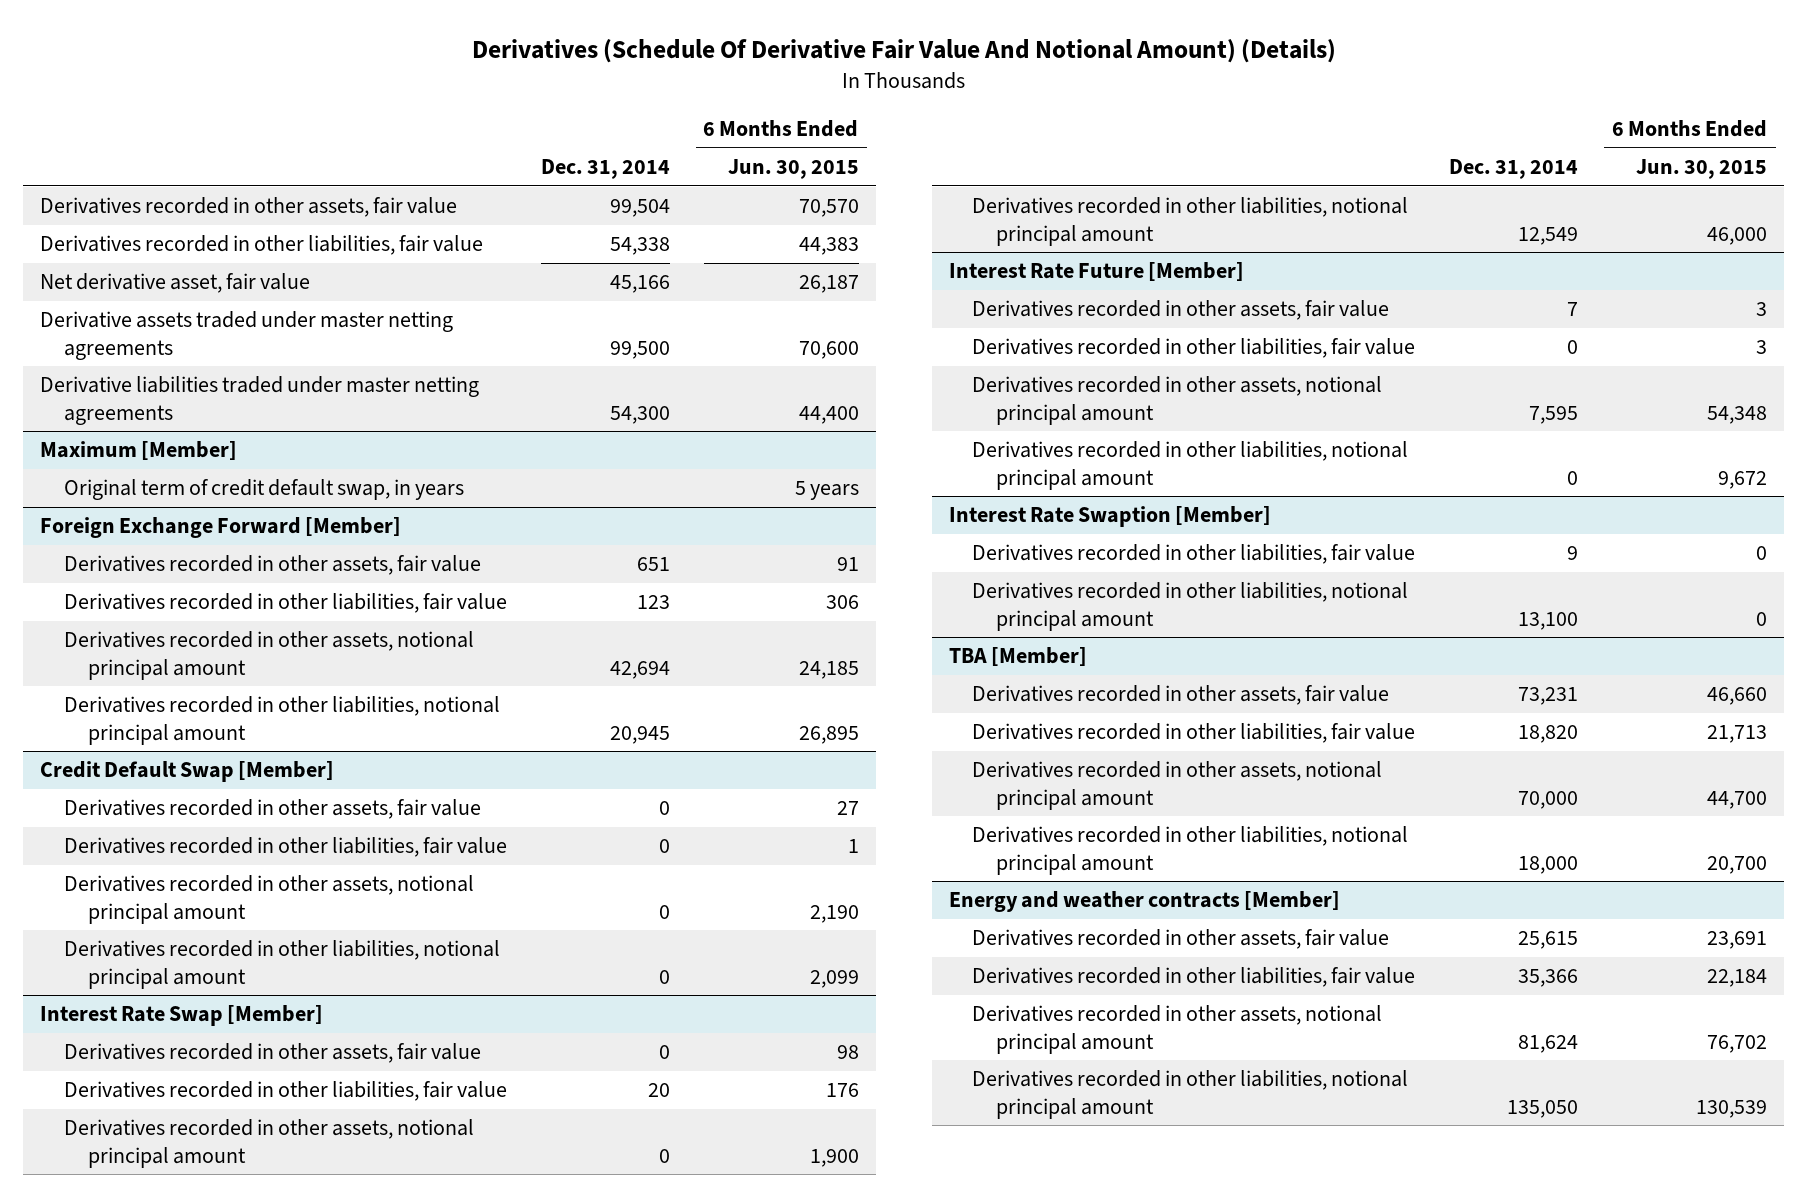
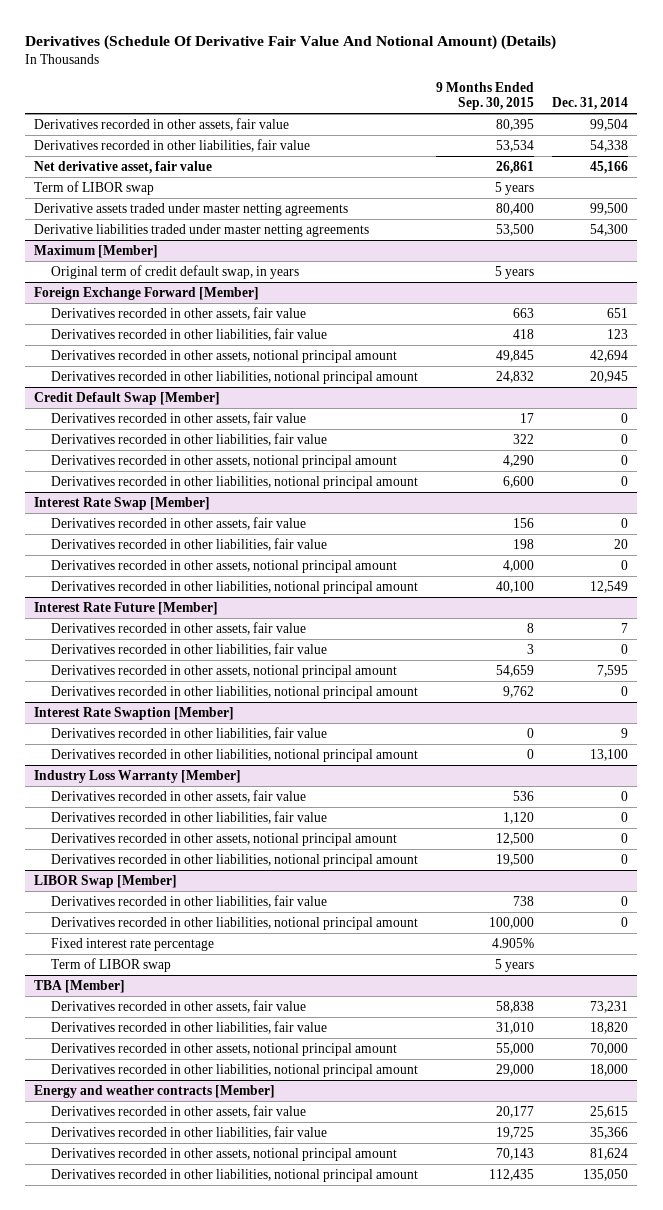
- | Dec. 31, 2014 | 6 Months Ended Jun. 30, 2015
+ | 9 Months Ended Sep. 30, 2015 | Dec. 31, 2014
+ Term of LIBOR swap | 5 years |
+ Industry Loss Warranty [Member]
+ Derivatives recorded in other assets, fair value | 536 | 0
+ Derivatives recorded in other liabilities, fair value | 1,120 | 0
+ Derivatives recorded in other assets, notional principal amount | 12,500 | 0
+ Derivatives recorded in other liabilities, notional principal amount | 19,500 | 0
+ LIBOR Swap [Member]
+ Derivatives recorded in other liabilities, fair value | 738 | 0
+ Derivatives recorded in other liabilities, notional principal amount | 100,000 | 0
+ Fixed interest rate percentage | 4.905% |
+ Term of LIBOR swap | 5 years |

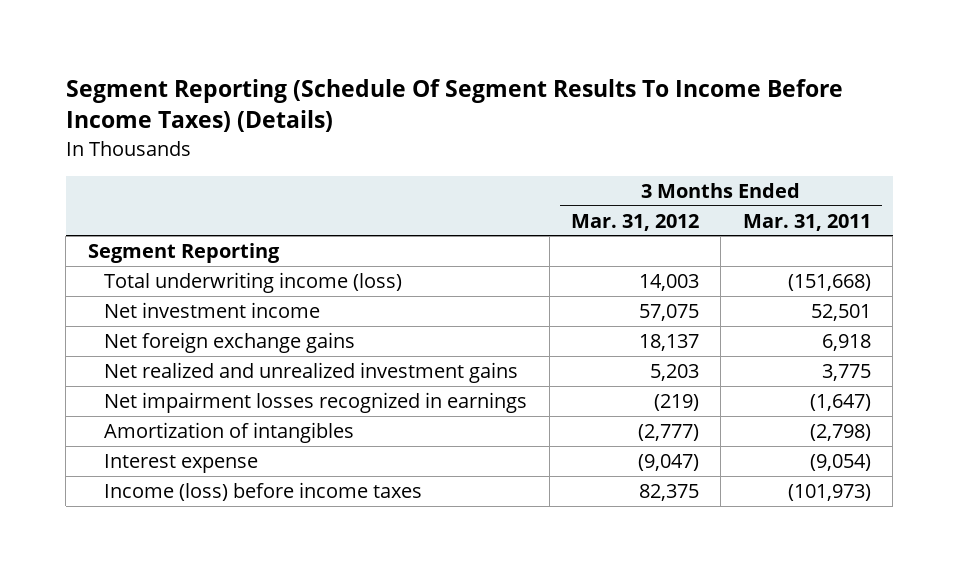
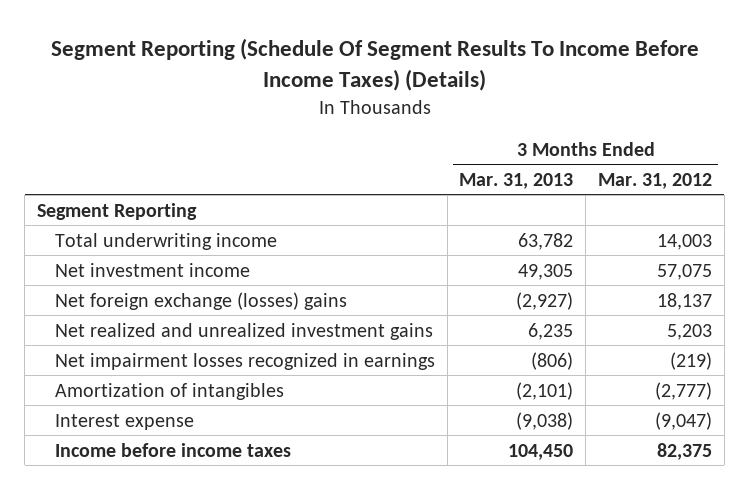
- | 3 Months Ended Mar. 31, 2012 | 3 Months Ended Mar. 31, 2011
+ | 3 Months Ended Mar. 31, 2013 | 3 Months Ended Mar. 31, 2012
- Total underwriting income (loss) | 14,003 | (151,668)
+ Total underwriting income | 63,782 | 14,003
- Net foreign exchange gains | 18,137 | 6,918
+ Net foreign exchange (losses) gains | (2,927) | 18,137
- Income (loss) before income taxes | 82,375 | (101,973)
+ Income before income taxes | 104,450 | 82,375

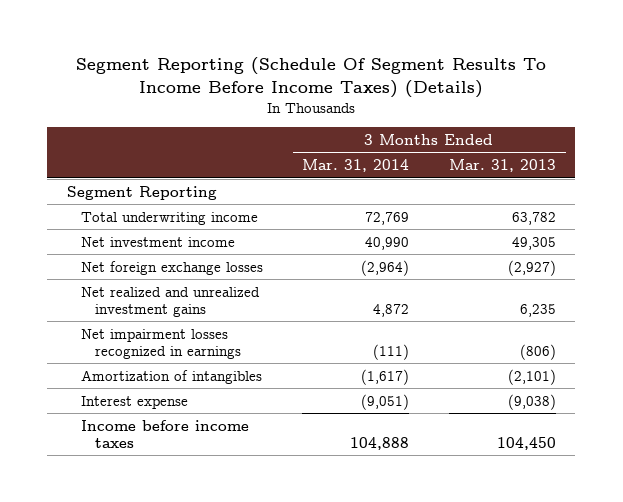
- | 3 Months Ended Mar. 31, 2013 | 3 Months Ended Mar. 31, 2012
+ | 3 Months Ended Mar. 31, 2014 | 3 Months Ended Mar. 31, 2013
- Net foreign exchange (losses) gains | (2,927) | 18,137
+ Net foreign exchange losses | (2,964) | (2,927)

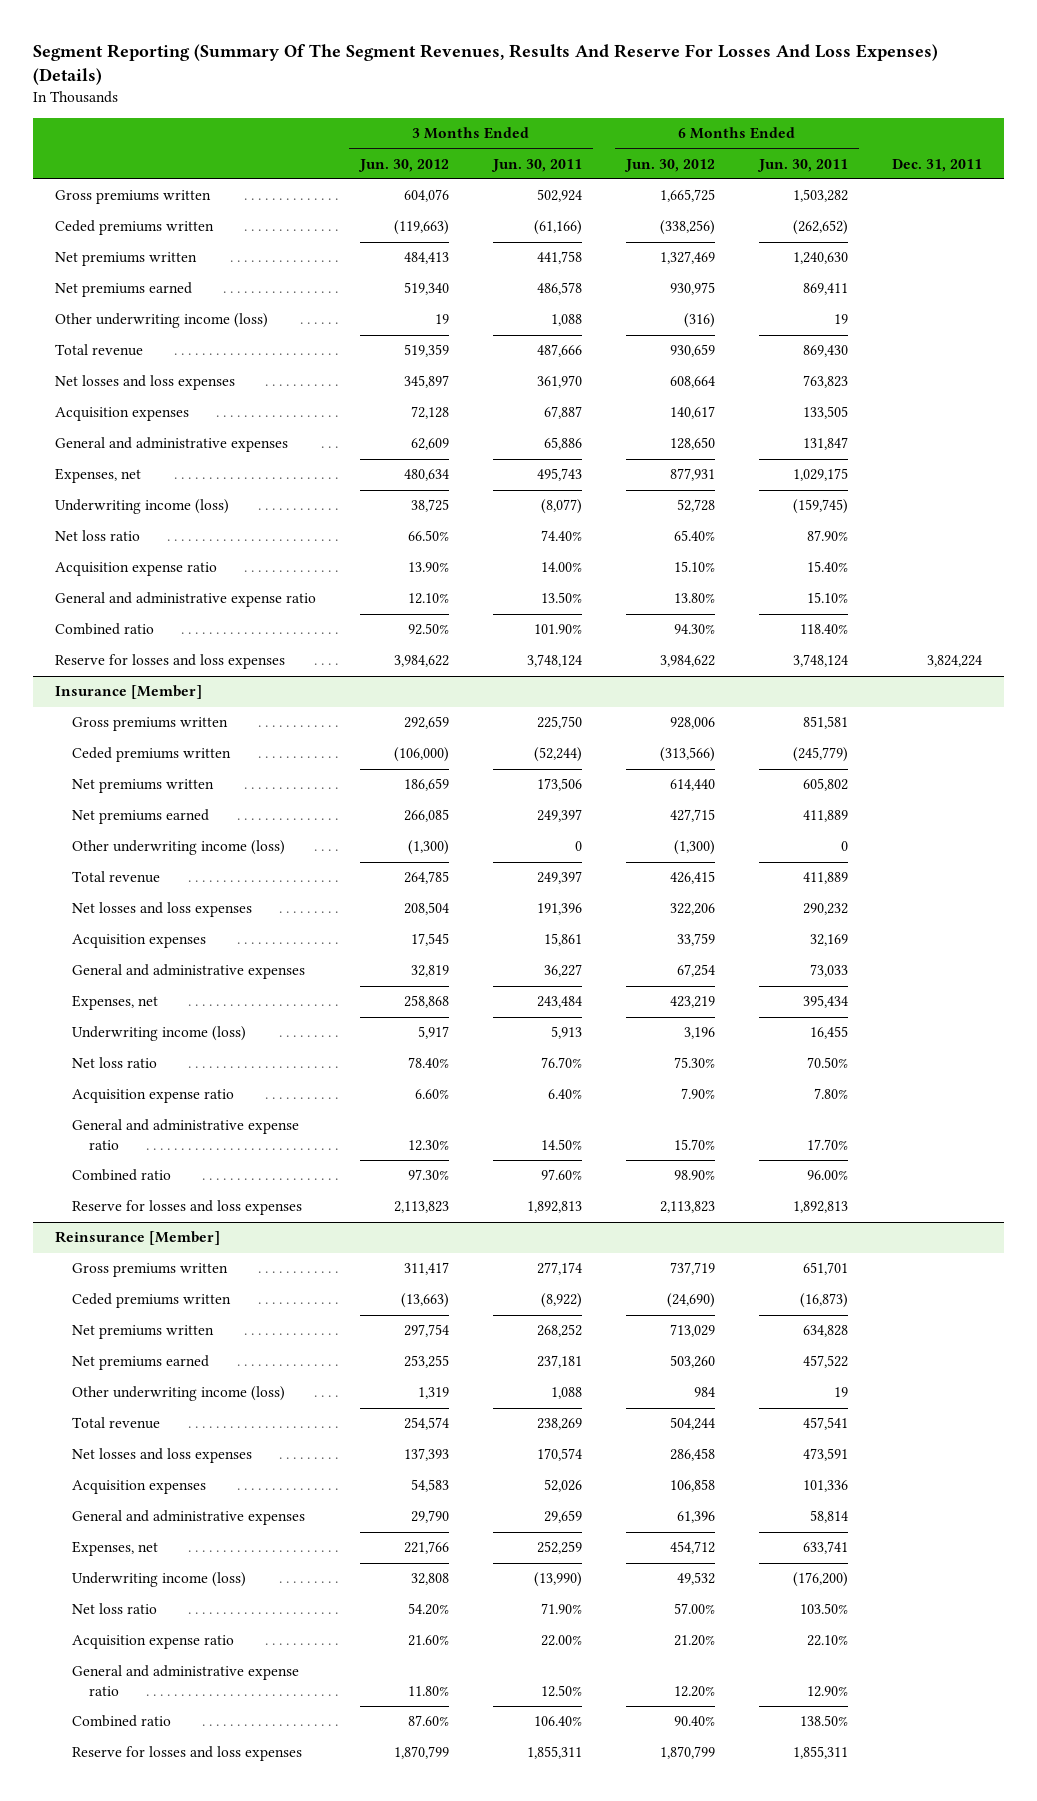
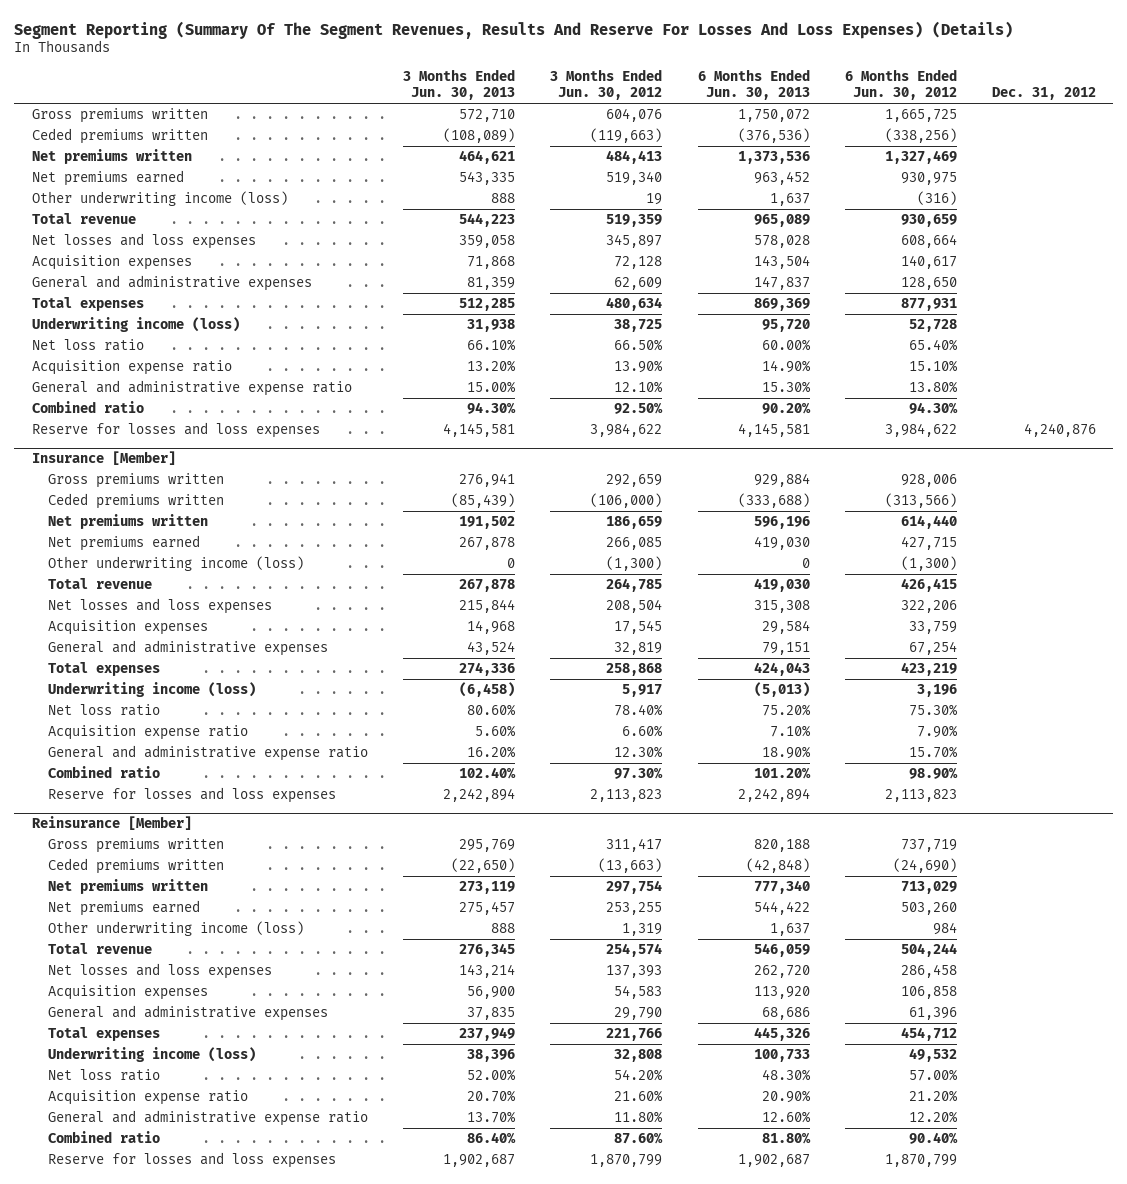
- | 3 Months Ended Jun. 30, 2012 | 3 Months Ended Jun. 30, 2011 | 6 Months Ended Jun. 30, 2012 | 6 Months Ended Jun. 30, 2011 | Dec. 31, 2011
+ | 3 Months Ended Jun. 30, 2013 | 3 Months Ended Jun. 30, 2012 | 6 Months Ended Jun. 30, 2013 | 6 Months Ended Jun. 30, 2012 | Dec. 31, 2012
- Expenses, net | 480,634 | 495,743 | 877,931 | 1,029,175 |
+ Total expenses | 512,285 | 480,634 | 869,369 | 877,931 |
@ Insurance [Member]
- Expenses, net | 258,868 | 243,484 | 423,219 | 395,434 |
+ Total expenses | 274,336 | 258,868 | 424,043 | 423,219 |
@ Reinsurance [Member]
- Expenses, net | 221,766 | 252,259 | 454,712 | 633,741 |
+ Total expenses | 237,949 | 221,766 | 445,326 | 454,712 |

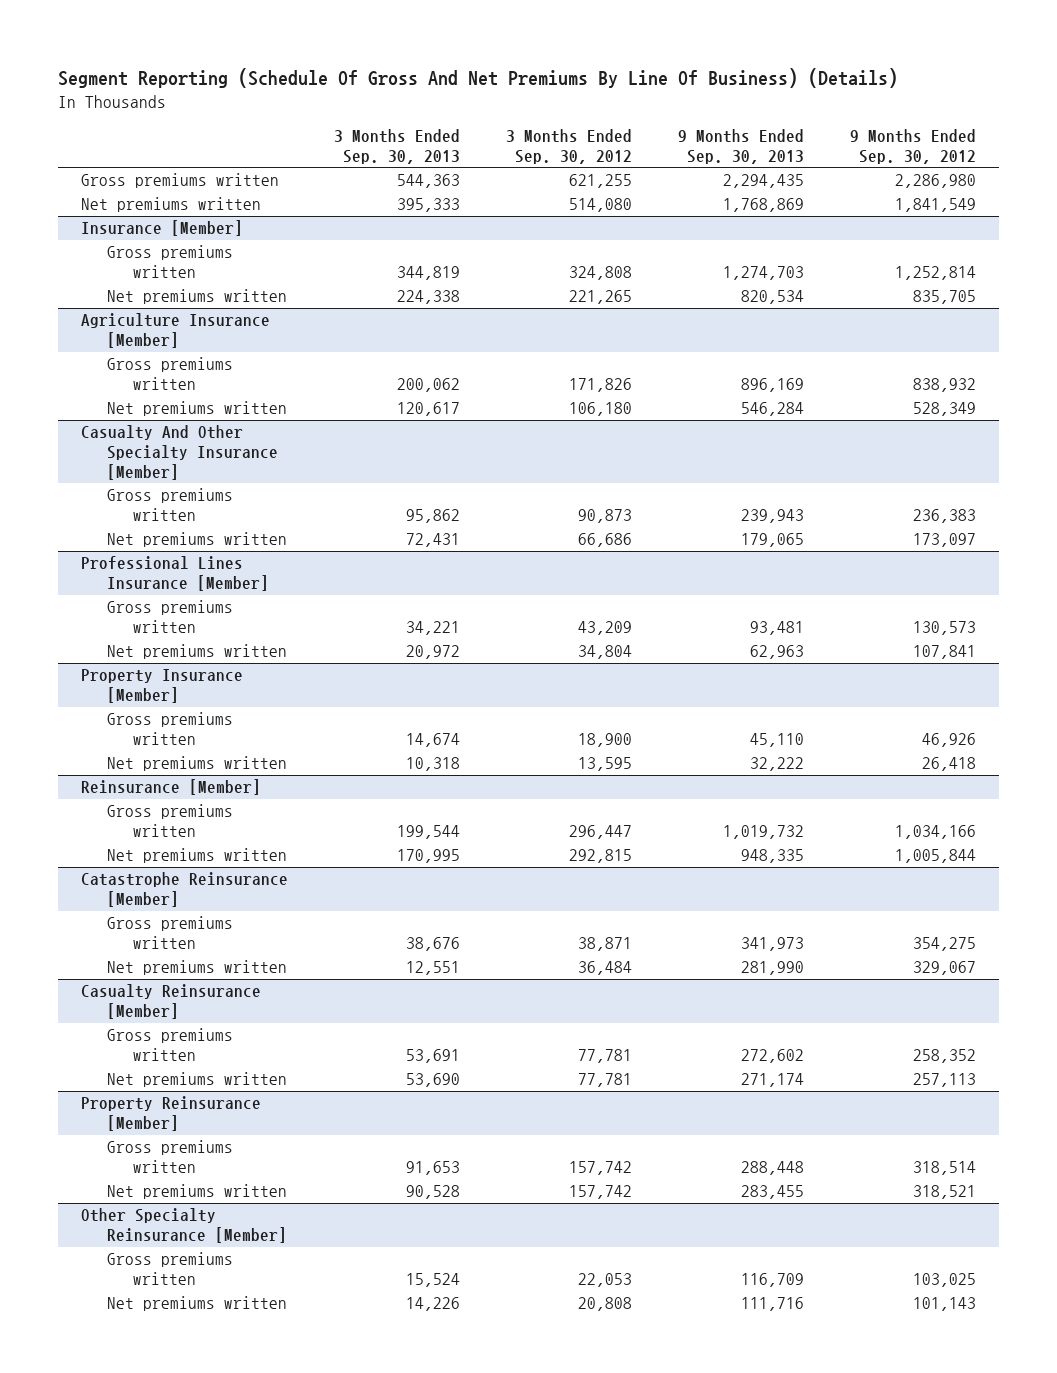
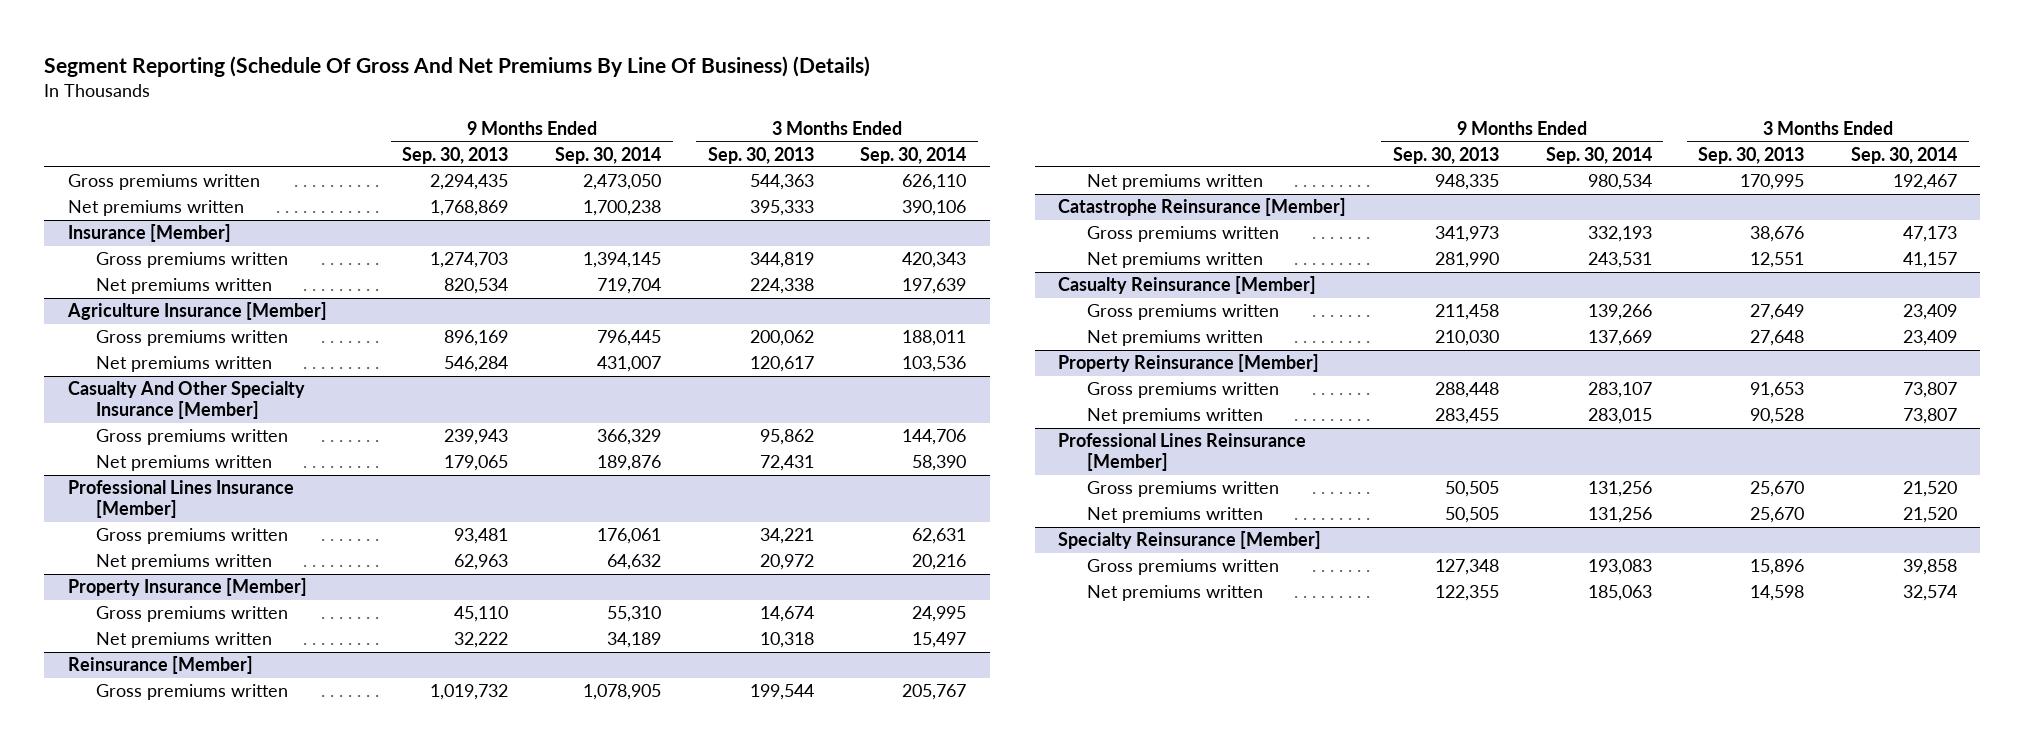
- | 3 Months Ended Sep. 30, 2013 | 3 Months Ended Sep. 30, 2012 | 9 Months Ended Sep. 30, 2013 | 9 Months Ended Sep. 30, 2012
+ | 9 Months Ended Sep. 30, 2013 | 9 Months Ended Sep. 30, 2014 | 3 Months Ended Sep. 30, 2013 | 3 Months Ended Sep. 30, 2014
@ Casualty Reinsurance [Member]
- Gross premiums written | 53,691 | 77,781 | 272,602 | 258,352
- Net premiums written | 53,690 | 77,781 | 271,174 | 257,113
+ Gross premiums written | 211,458 | 139,266 | 27,649 | 23,409
+ Net premiums written | 210,030 | 137,669 | 27,648 | 23,409
- Other Specialty Reinsurance [Member]
- Gross premiums written | 15,524 | 22,053 | 116,709 | 103,025
- Net premiums written | 14,226 | 20,808 | 111,716 | 101,143
+ Professional Lines Reinsurance [Member]
+ Gross premiums written | 50,505 | 131,256 | 25,670 | 21,520
+ Net premiums written | 50,505 | 131,256 | 25,670 | 21,520
+ Specialty Reinsurance [Member]
+ Gross premiums written | 127,348 | 193,083 | 15,896 | 39,858
+ Net premiums written | 122,355 | 185,063 | 14,598 | 32,574

